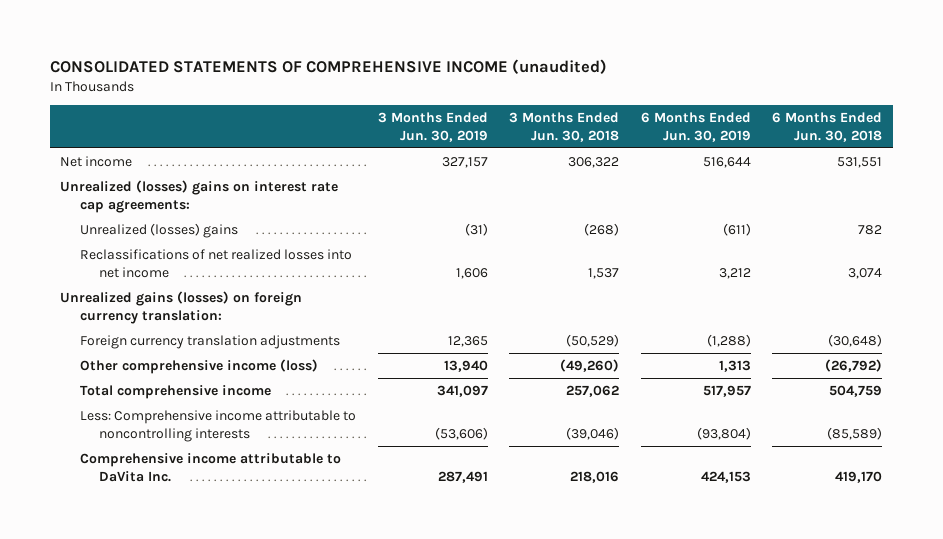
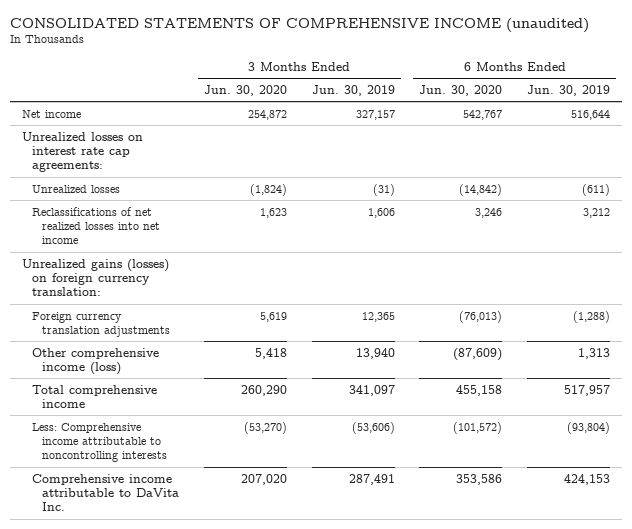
- | 3 Months Ended Jun. 30, 2019 | 3 Months Ended Jun. 30, 2018 | 6 Months Ended Jun. 30, 2019 | 6 Months Ended Jun. 30, 2018
+ | 3 Months Ended Jun. 30, 2020 | 3 Months Ended Jun. 30, 2019 | 6 Months Ended Jun. 30, 2020 | 6 Months Ended Jun. 30, 2019
- Unrealized (losses) gains on interest rate cap agreements:
- Unrealized (losses) gains | (31) | (268) | (611) | 782
+ Unrealized losses on interest rate cap agreements:
+ Unrealized losses | (1,824) | (31) | (14,842) | (611)

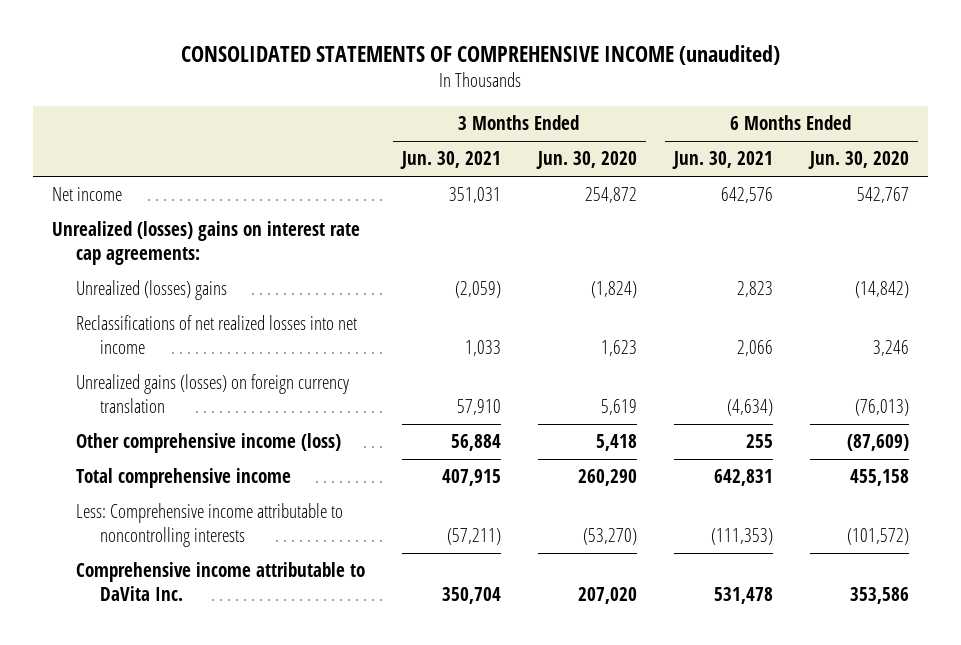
- | 3 Months Ended Jun. 30, 2020 | 3 Months Ended Jun. 30, 2019 | 6 Months Ended Jun. 30, 2020 | 6 Months Ended Jun. 30, 2019
+ | 3 Months Ended Jun. 30, 2021 | 3 Months Ended Jun. 30, 2020 | 6 Months Ended Jun. 30, 2021 | 6 Months Ended Jun. 30, 2020
- Unrealized losses on interest rate cap agreements:
- Unrealized losses | (1,824) | (31) | (14,842) | (611)
+ Unrealized (losses) gains on interest rate cap agreements:
+ Unrealized (losses) gains | (2,059) | (1,824) | 2,823 | (14,842)
- Unrealized gains (losses) on foreign currency translation:
- Foreign currency translation adjustments | 5,619 | 12,365 | (76,013) | (1,288)
+ Unrealized gains (losses) on foreign currency translation | 57,910 | 5,619 | (4,634) | (76,013)

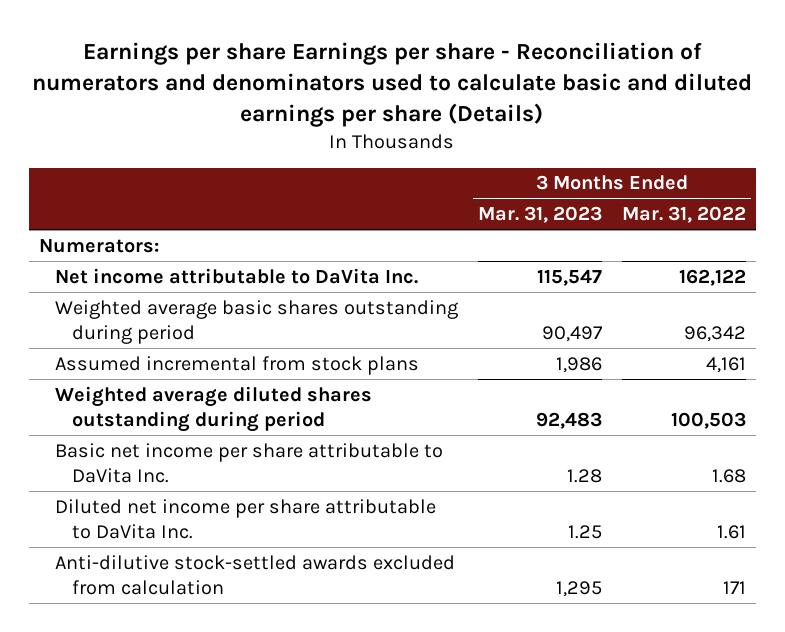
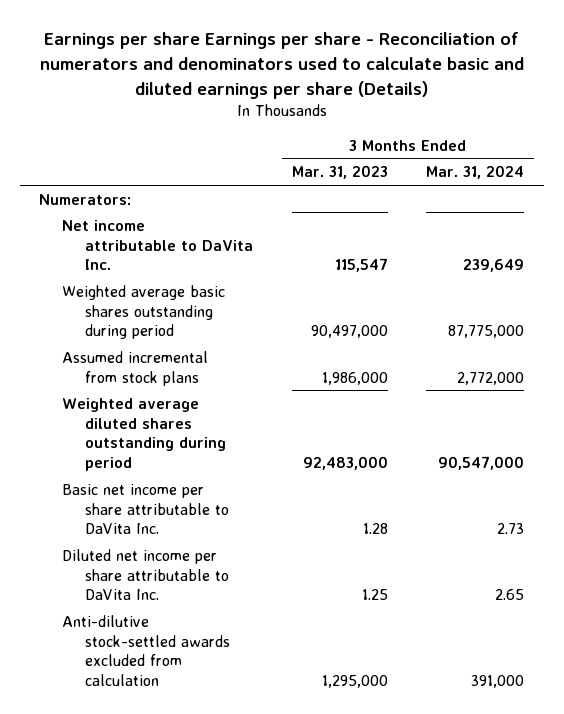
- | 3 Months Ended Mar. 31, 2023 | 3 Months Ended Mar. 31, 2022
+ | 3 Months Ended Mar. 31, 2023 | 3 Months Ended Mar. 31, 2024
- Weighted average basic shares outstanding during period | 90,497 | 96,342
- Assumed incremental from stock plans | 1,986 | 4,161
- Weighted average diluted shares outstanding during period | 92,483 | 100,503
+ Weighted average basic shares outstanding during period | 90,497,000 | 87,775,000
+ Assumed incremental from stock plans | 1,986,000 | 2,772,000
+ Weighted average diluted shares outstanding during period | 92,483,000 | 90,547,000
- Anti-dilutive stock-settled awards excluded from calculation | 1,295 | 171
+ Anti-dilutive stock-settled awards excluded from calculation | 1,295,000 | 391,000

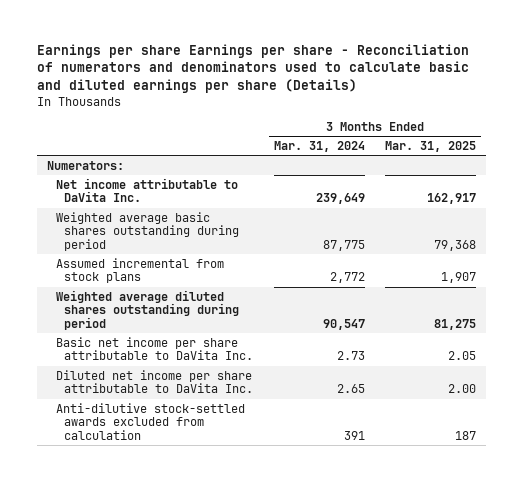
- | 3 Months Ended Mar. 31, 2023 | 3 Months Ended Mar. 31, 2024
+ | 3 Months Ended Mar. 31, 2024 | 3 Months Ended Mar. 31, 2025
- Weighted average basic shares outstanding during period | 90,497,000 | 87,775,000
- Assumed incremental from stock plans | 1,986,000 | 2,772,000
- Weighted average diluted shares outstanding during period | 92,483,000 | 90,547,000
+ Weighted average basic shares outstanding during period | 87,775 | 79,368
+ Assumed incremental from stock plans | 2,772 | 1,907
+ Weighted average diluted shares outstanding during period | 90,547 | 81,275
- Anti-dilutive stock-settled awards excluded from calculation | 1,295,000 | 391,000
+ Anti-dilutive stock-settled awards excluded from calculation | 391 | 187

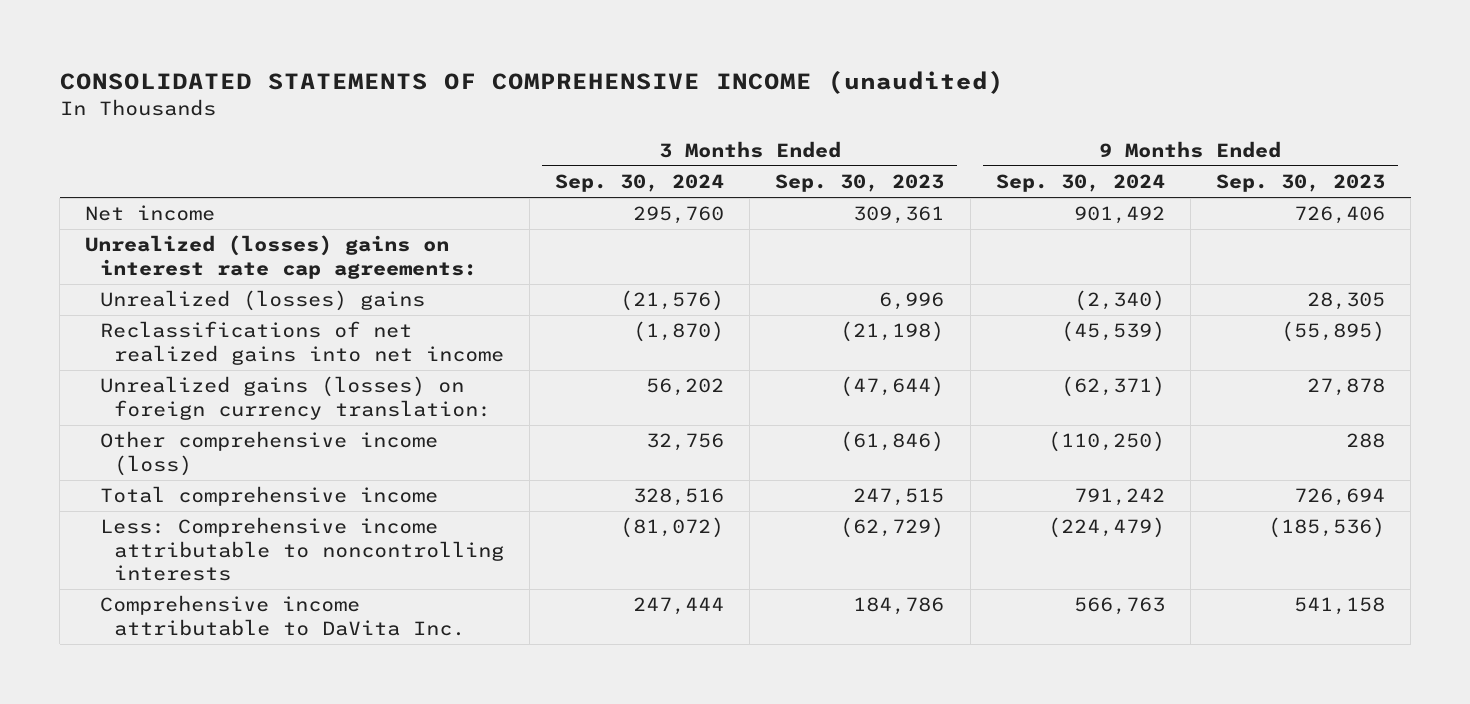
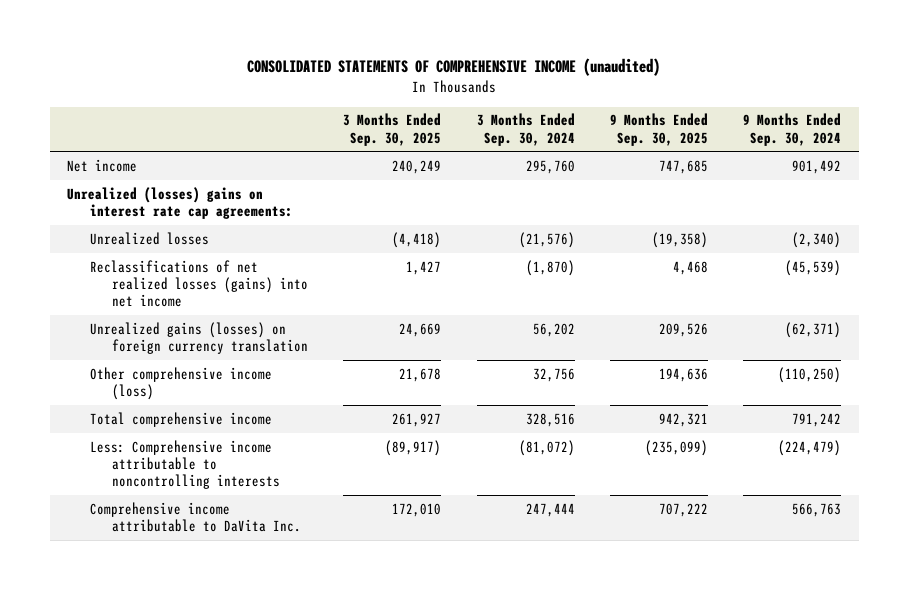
- | 3 Months Ended Sep. 30, 2024 | 3 Months Ended Sep. 30, 2023 | 9 Months Ended Sep. 30, 2024 | 9 Months Ended Sep. 30, 2023
+ | 3 Months Ended Sep. 30, 2025 | 3 Months Ended Sep. 30, 2024 | 9 Months Ended Sep. 30, 2025 | 9 Months Ended Sep. 30, 2024
- Unrealized (losses) gains | (21,576) | 6,996 | (2,340) | 28,305
- Reclassifications of net realized gains into net income | (1,870) | (21,198) | (45,539) | (55,895)
- Unrealized gains (losses) on foreign currency translation: | 56,202 | (47,644) | (62,371) | 27,878
+ Unrealized losses | (4,418) | (21,576) | (19,358) | (2,340)
+ Reclassifications of net realized losses (gains) into net income | 1,427 | (1,870) | 4,468 | (45,539)
+ Unrealized gains (losses) on foreign currency translation | 24,669 | 56,202 | 209,526 | (62,371)

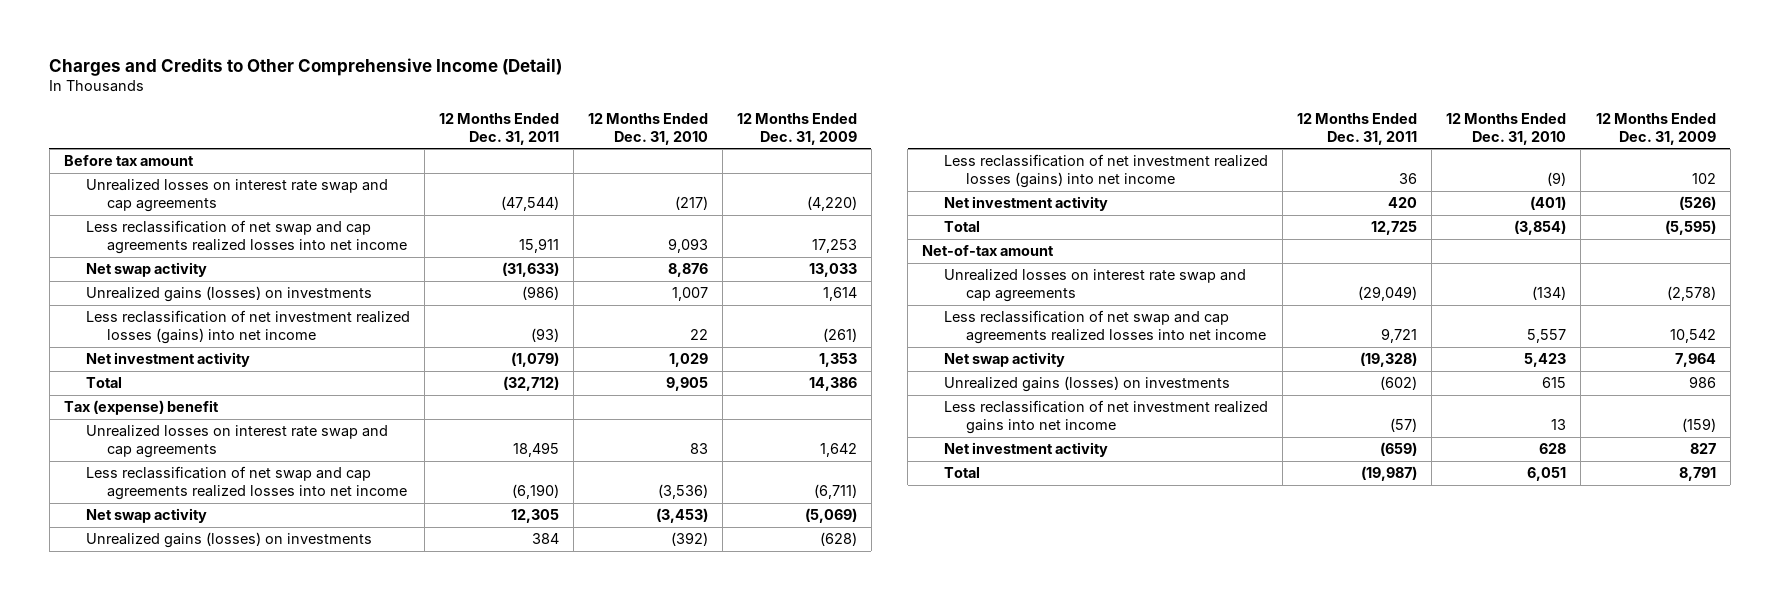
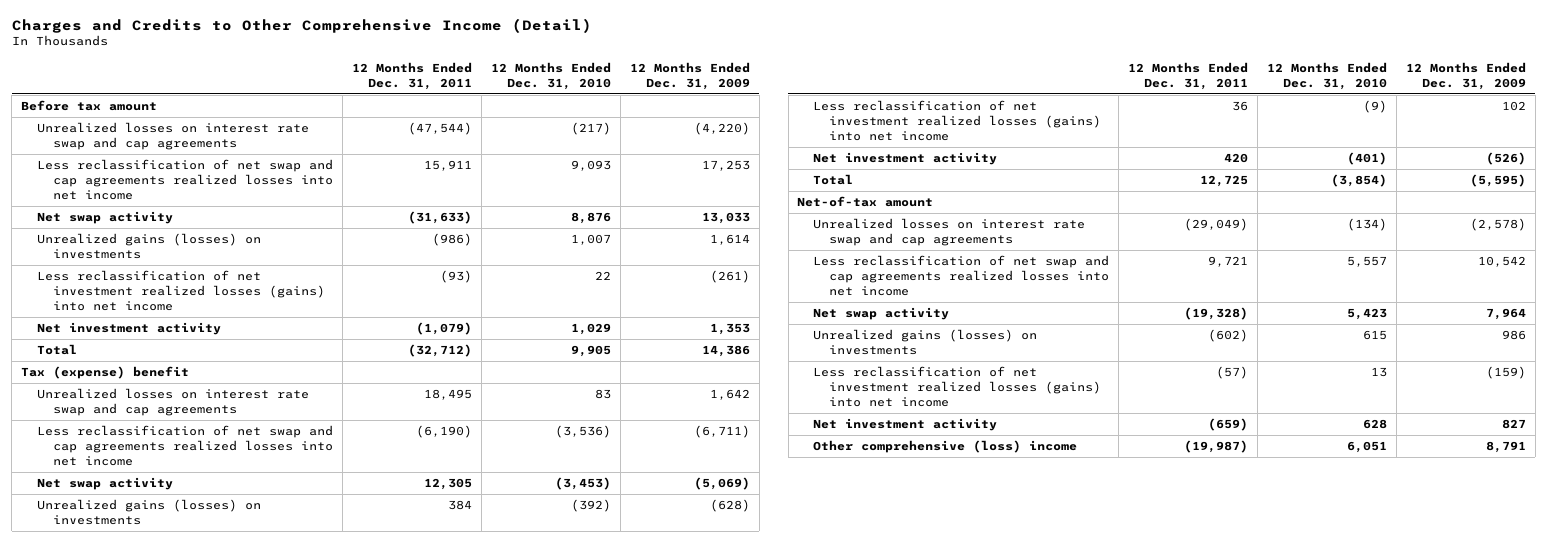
- Less reclassification of net investment realized gains into net income | (57) | 13 | (159)
+ Less reclassification of net investment realized losses (gains) into net income | (57) | 13 | (159)
- Total | (19,987) | 6,051 | 8,791
+ Other comprehensive (loss) income | (19,987) | 6,051 | 8,791

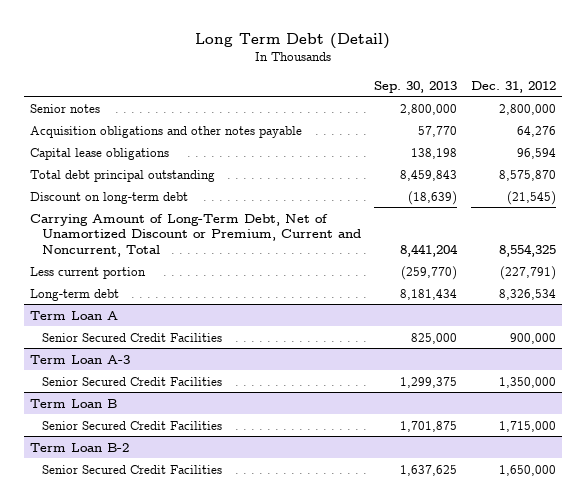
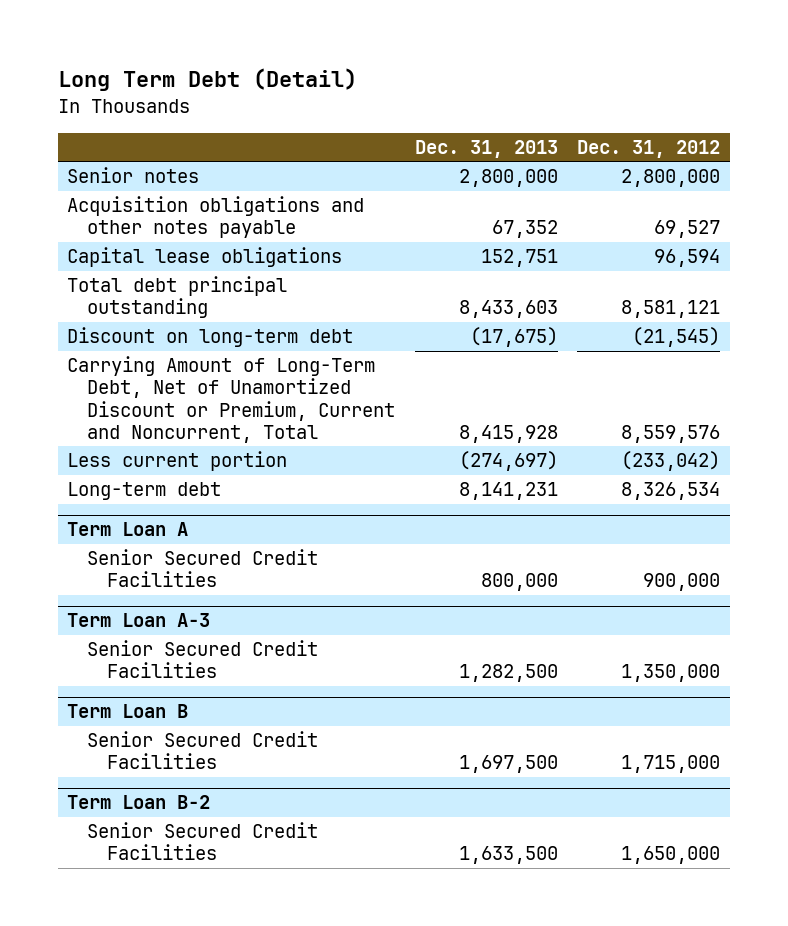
- | Sep. 30, 2013 | Dec. 31, 2012
+ | Dec. 31, 2013 | Dec. 31, 2012
- Acquisition obligations and other notes payable | 57,770 | 64,276
+ Acquisition obligations and other notes payable | 67,352 | 69,527
- Total debt principal outstanding | 8,459,843 | 8,575,870
+ Total debt principal outstanding | 8,433,603 | 8,581,121
- Carrying Amount of Long-Term Debt, Net of Unamortized Discount or Premium, Current and Noncurrent, Total | 8,441,204 | 8,554,325
- Less current portion | (259,770) | (227,791)
+ Carrying Amount of Long-Term Debt, Net of Unamortized Discount or Premium, Current and Noncurrent, Total | 8,415,928 | 8,559,576
+ Less current portion | (274,697) | (233,042)

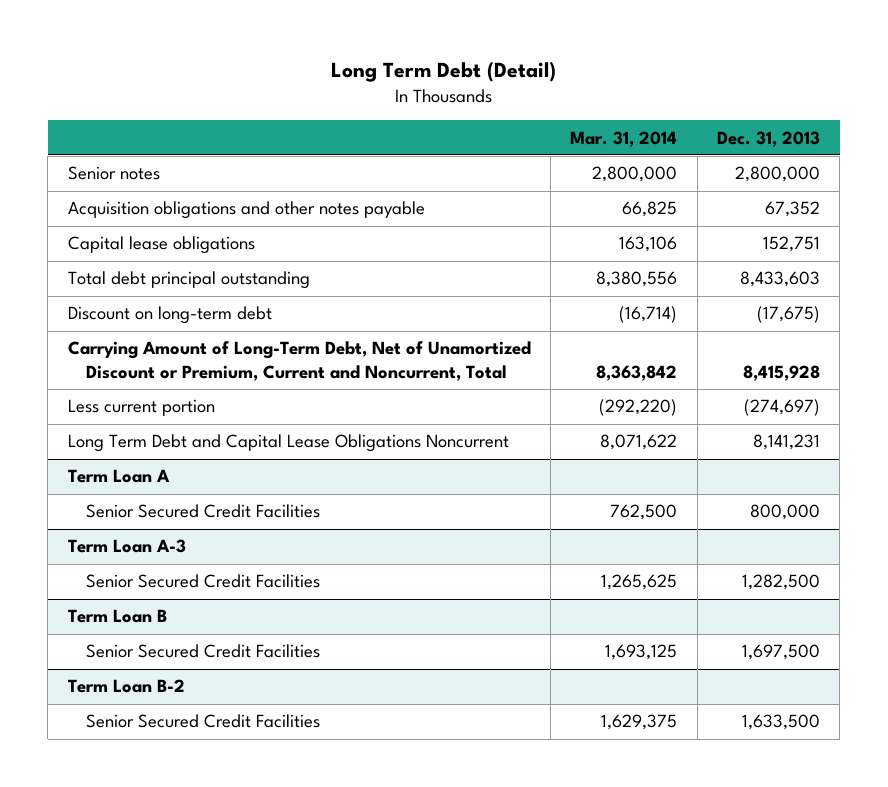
- | Dec. 31, 2013 | Dec. 31, 2012
+ | Mar. 31, 2014 | Dec. 31, 2013
- Long-term debt | 8,141,231 | 8,326,534
+ Long Term Debt and Capital Lease Obligations Noncurrent | 8,071,622 | 8,141,231

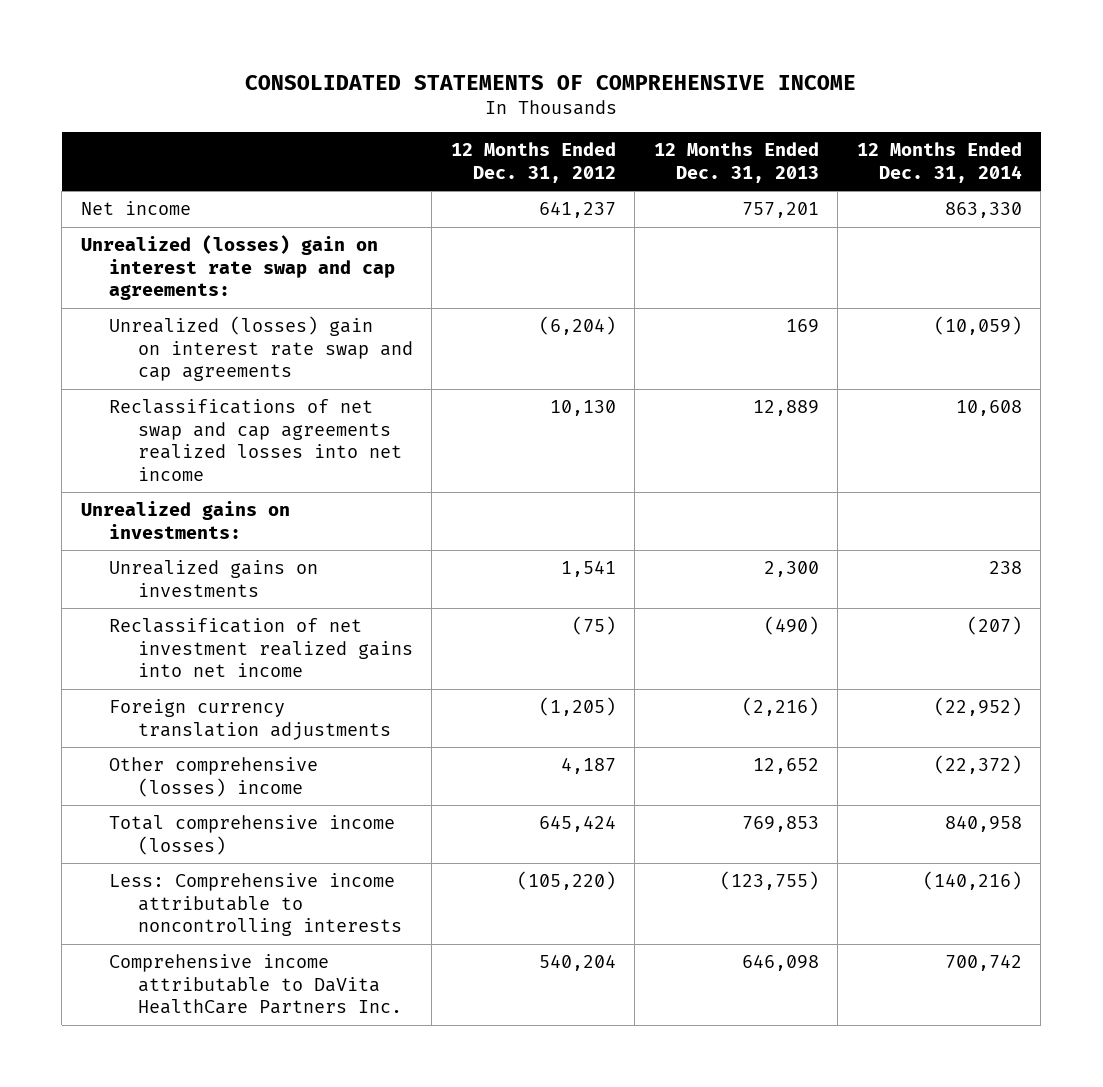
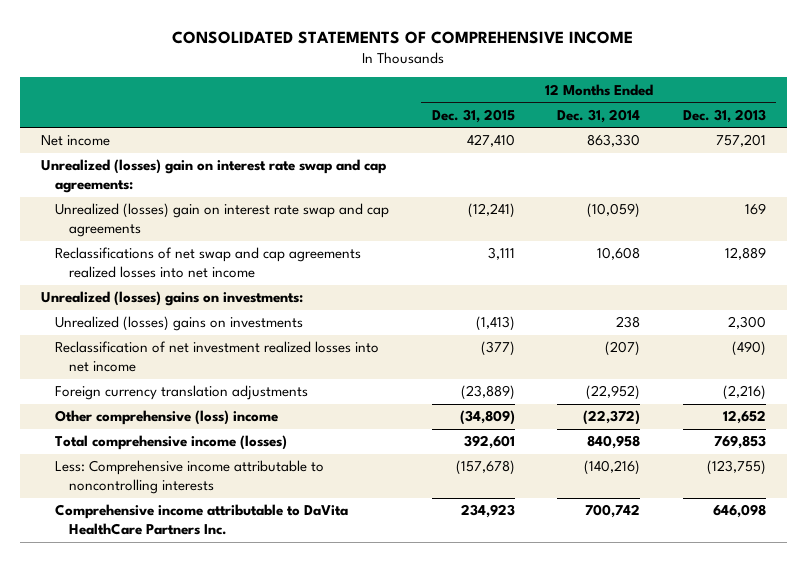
- | 12 Months Ended Dec. 31, 2012 | 12 Months Ended Dec. 31, 2013 | 12 Months Ended Dec. 31, 2014
+ | 12 Months Ended Dec. 31, 2015 | 12 Months Ended Dec. 31, 2014 | 12 Months Ended Dec. 31, 2013
- Unrealized gains on investments:
- Unrealized gains on investments | 1,541 | 2,300 | 238
- Reclassification of net investment realized gains into net income | (75) | (490) | (207)
+ Unrealized (losses) gains on investments:
+ Unrealized (losses) gains on investments | (1,413) | 238 | 2,300
+ Reclassification of net investment realized losses into net income | (377) | (207) | (490)
- Other comprehensive (losses) income | 4,187 | 12,652 | (22,372)
+ Other comprehensive (loss) income | (34,809) | (22,372) | 12,652

